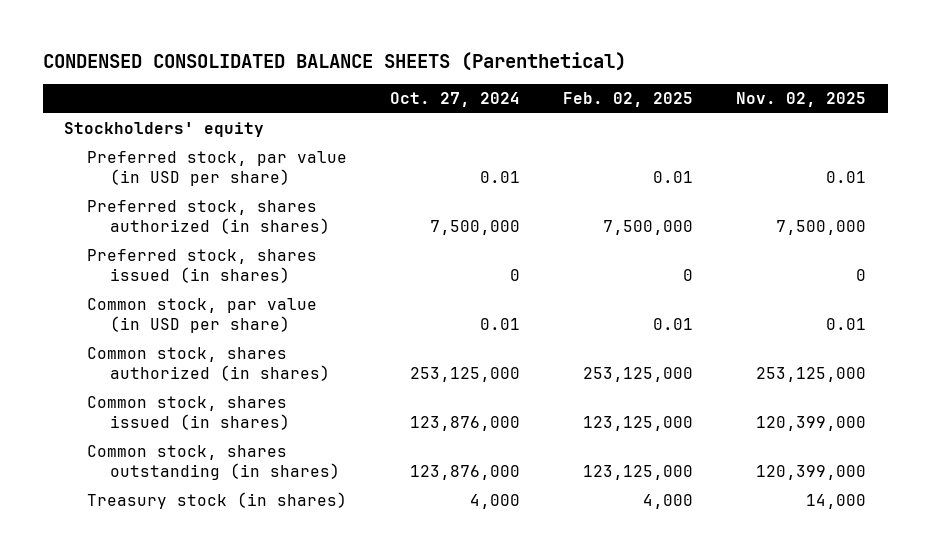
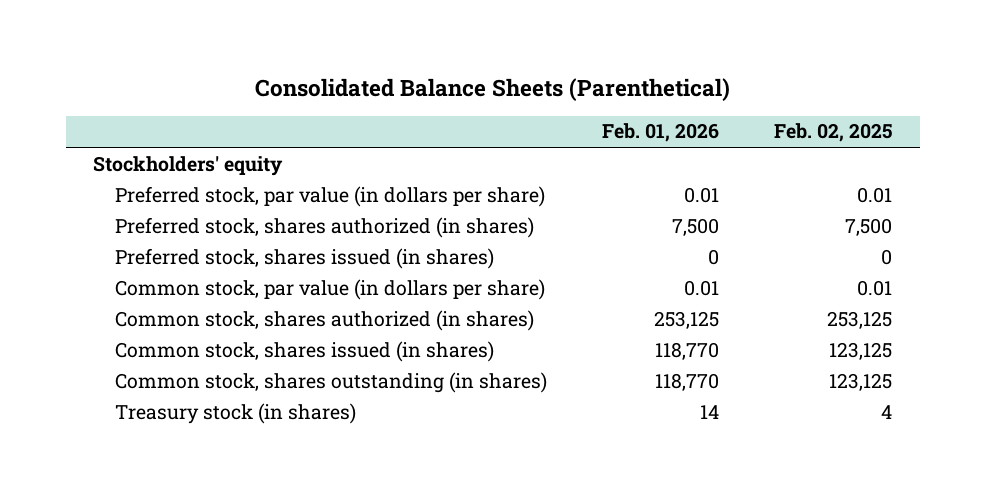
- CONDENSED CONSOLIDATED BALANCE SHEETS (Parenthetical)
+ Consolidated Balance Sheets (Parenthetical)
- | Oct. 27, 2024 | Feb. 02, 2025 | Nov. 02, 2025
+ | Feb. 01, 2026 | Feb. 02, 2025
- Preferred stock, par value (in USD per share) | 0.01 | 0.01 | 0.01
- Preferred stock, shares authorized (in shares) | 7,500,000 | 7,500,000 | 7,500,000
+ Preferred stock, par value (in dollars per share) | 0.01 | 0.01
+ Preferred stock, shares authorized (in shares) | 7,500 | 7,500
- Common stock, par value (in USD per share) | 0.01 | 0.01 | 0.01
- Common stock, shares authorized (in shares) | 253,125,000 | 253,125,000 | 253,125,000
- Common stock, shares issued (in shares) | 123,876,000 | 123,125,000 | 120,399,000
- Common stock, shares outstanding (in shares) | 123,876,000 | 123,125,000 | 120,399,000
- Treasury stock (in shares) | 4,000 | 4,000 | 14,000
+ Common stock, par value (in dollars per share) | 0.01 | 0.01
+ Common stock, shares authorized (in shares) | 253,125 | 253,125
+ Common stock, shares issued (in shares) | 118,770 | 123,125
+ Common stock, shares outstanding (in shares) | 118,770 | 123,125
+ Treasury stock (in shares) | 14 | 4

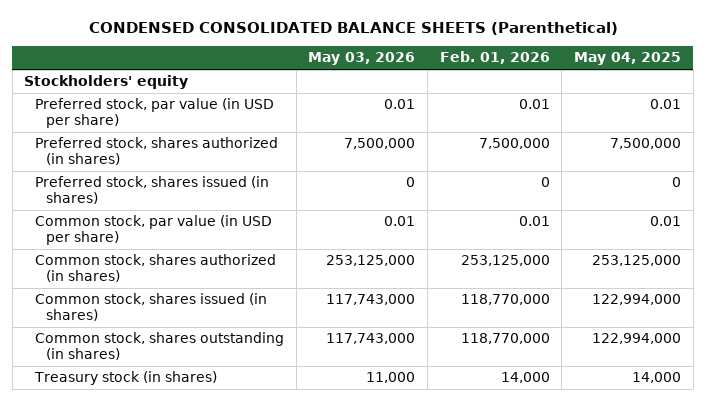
- Consolidated Balance Sheets (Parenthetical)
+ CONDENSED CONSOLIDATED BALANCE SHEETS (Parenthetical)
- | Feb. 01, 2026 | Feb. 02, 2025
+ | May 03, 2026 | Feb. 01, 2026 | May 04, 2025
- Preferred stock, par value (in dollars per share) | 0.01 | 0.01
- Preferred stock, shares authorized (in shares) | 7,500 | 7,500
+ Preferred stock, par value (in USD per share) | 0.01 | 0.01 | 0.01
+ Preferred stock, shares authorized (in shares) | 7,500,000 | 7,500,000 | 7,500,000
- Common stock, par value (in dollars per share) | 0.01 | 0.01
- Common stock, shares authorized (in shares) | 253,125 | 253,125
- Common stock, shares issued (in shares) | 118,770 | 123,125
- Common stock, shares outstanding (in shares) | 118,770 | 123,125
- Treasury stock (in shares) | 14 | 4
+ Common stock, par value (in USD per share) | 0.01 | 0.01 | 0.01
+ Common stock, shares authorized (in shares) | 253,125,000 | 253,125,000 | 253,125,000
+ Common stock, shares issued (in shares) | 117,743,000 | 118,770,000 | 122,994,000
+ Common stock, shares outstanding (in shares) | 117,743,000 | 118,770,000 | 122,994,000
+ Treasury stock (in shares) | 11,000 | 14,000 | 14,000

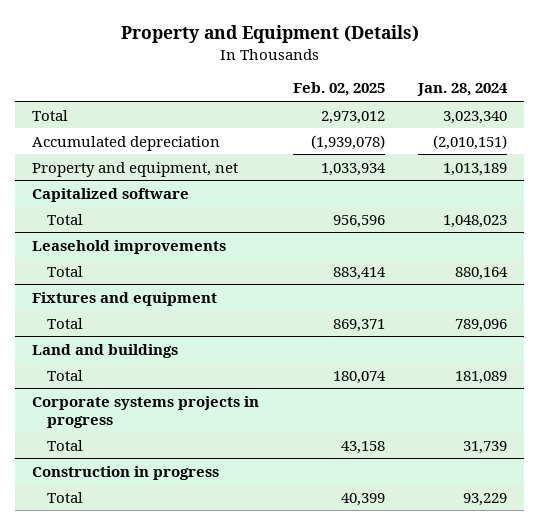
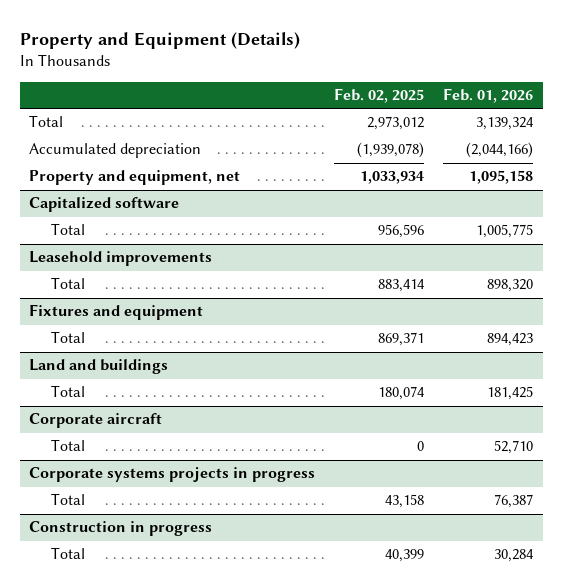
- | Feb. 02, 2025 | Jan. 28, 2024
+ | Feb. 02, 2025 | Feb. 01, 2026
+ Corporate aircraft
+ Total | 0 | 52,710

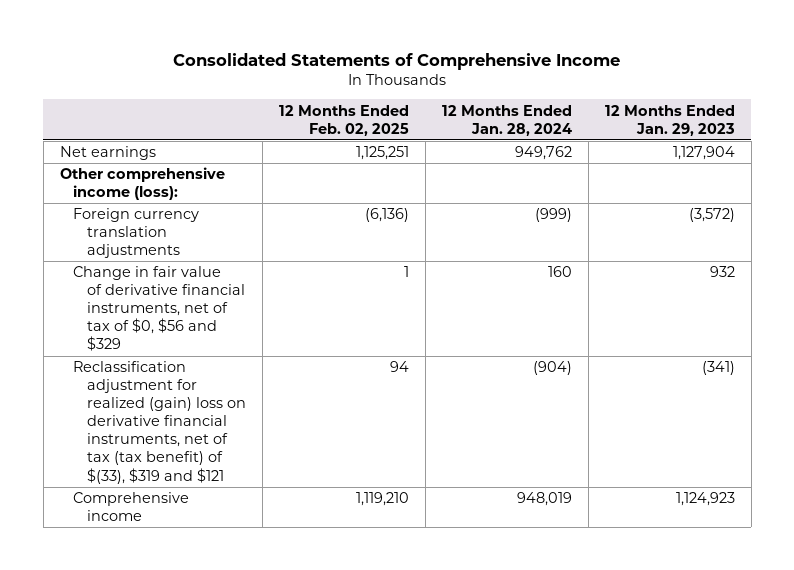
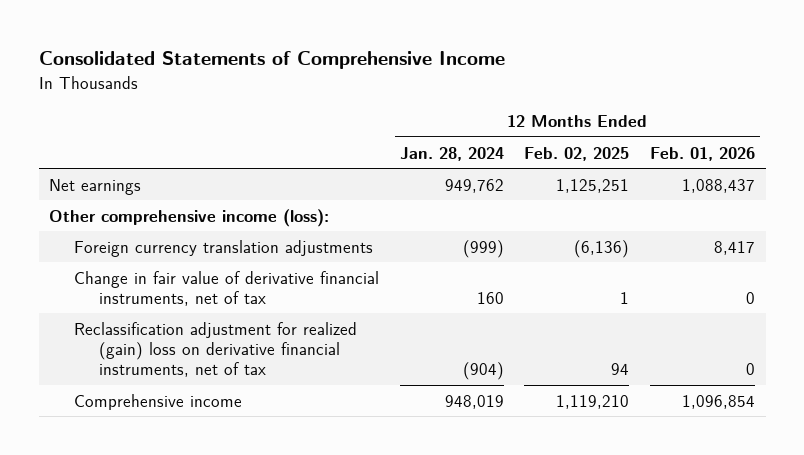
- | 12 Months Ended Feb. 02, 2025 | 12 Months Ended Jan. 28, 2024 | 12 Months Ended Jan. 29, 2023
+ | 12 Months Ended Jan. 28, 2024 | 12 Months Ended Feb. 02, 2025 | 12 Months Ended Feb. 01, 2026
- Change in fair value of derivative financial instruments, net of tax of $0, $56 and $329 | 1 | 160 | 932
- Reclassification adjustment for realized (gain) loss on derivative financial instruments, net of tax (tax benefit) of $(33), $319 and $121 | 94 | (904) | (341)
+ Change in fair value of derivative financial instruments, net of tax | 160 | 1 | 0
+ Reclassification adjustment for realized (gain) loss on derivative financial instruments, net of tax | (904) | 94 | 0

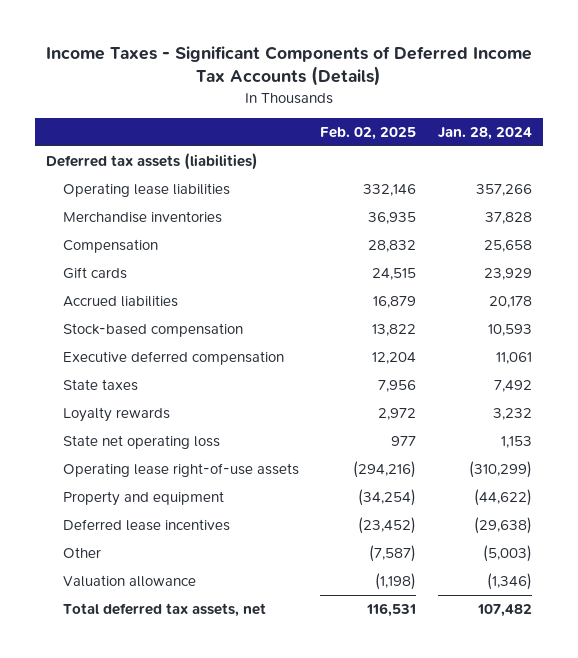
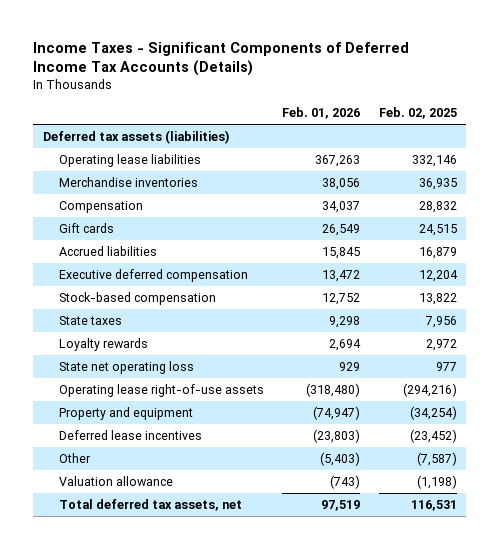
- | Feb. 02, 2025 | Jan. 28, 2024
+ | Feb. 01, 2026 | Feb. 02, 2025
moved down: Stock-based compensation | 12,752 | 13,822

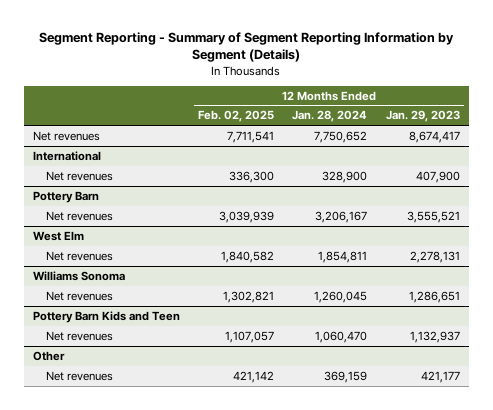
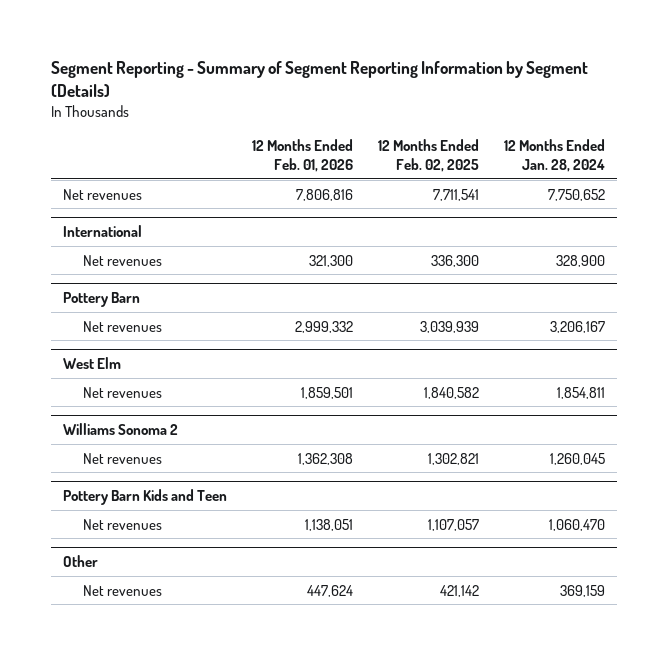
- | 12 Months Ended Feb. 02, 2025 | 12 Months Ended Jan. 28, 2024 | 12 Months Ended Jan. 29, 2023
+ | 12 Months Ended Feb. 01, 2026 | 12 Months Ended Feb. 02, 2025 | 12 Months Ended Jan. 28, 2024
- Williams Sonoma
+ Williams Sonoma 2

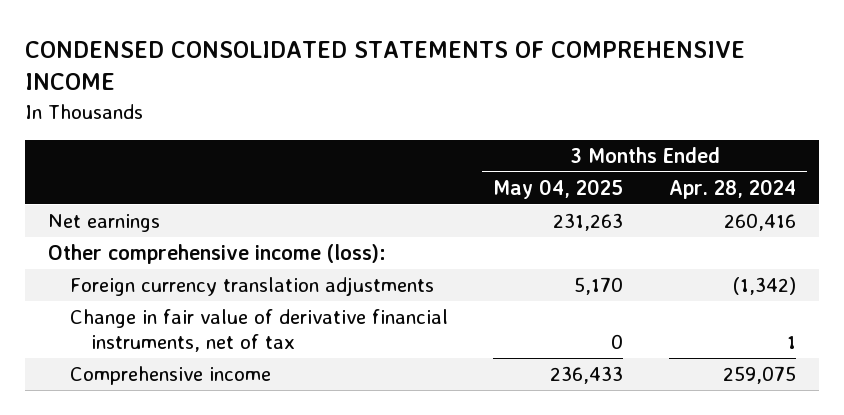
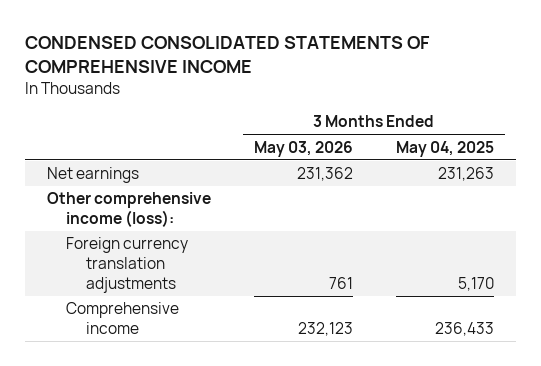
- | 3 Months Ended May 04, 2025 | 3 Months Ended Apr. 28, 2024
+ | 3 Months Ended May 03, 2026 | 3 Months Ended May 04, 2025
- Change in fair value of derivative financial instruments, net of tax | 0 | 1

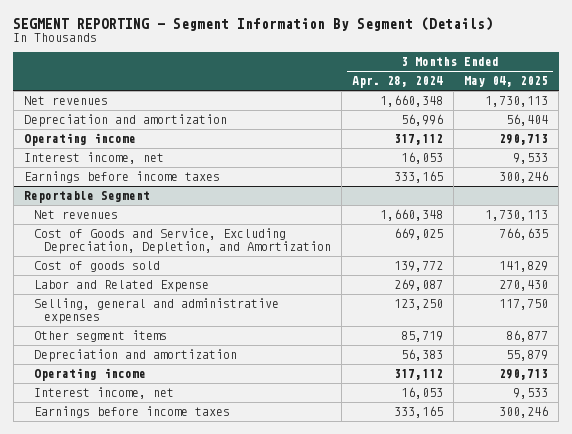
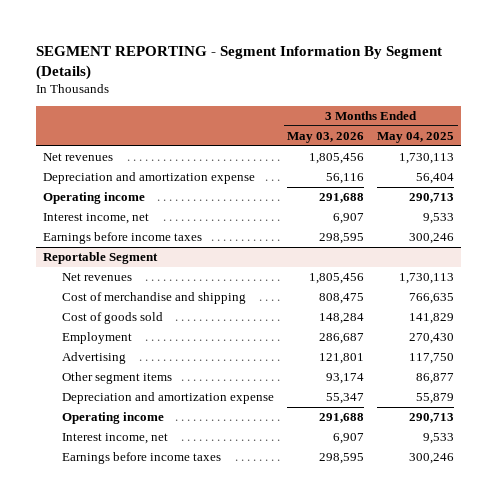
- | 3 Months Ended Apr. 28, 2024 | 3 Months Ended May 04, 2025
+ | 3 Months Ended May 03, 2026 | 3 Months Ended May 04, 2025
- Depreciation and amortization | 56,996 | 56,404
+ Depreciation and amortization expense | 56,116 | 56,404
@ Reportable Segment
- Cost of Goods and Service, Excluding Depreciation, Depletion, and Amortization | 669,025 | 766,635
+ Cost of merchandise and shipping | 808,475 | 766,635
- Labor and Related Expense | 269,087 | 270,430
- Selling, general and administrative expenses | 123,250 | 117,750
+ Employment | 286,687 | 270,430
+ Advertising | 121,801 | 117,750
- Depreciation and amortization | 56,383 | 55,879
+ Depreciation and amortization expense | 55,347 | 55,879

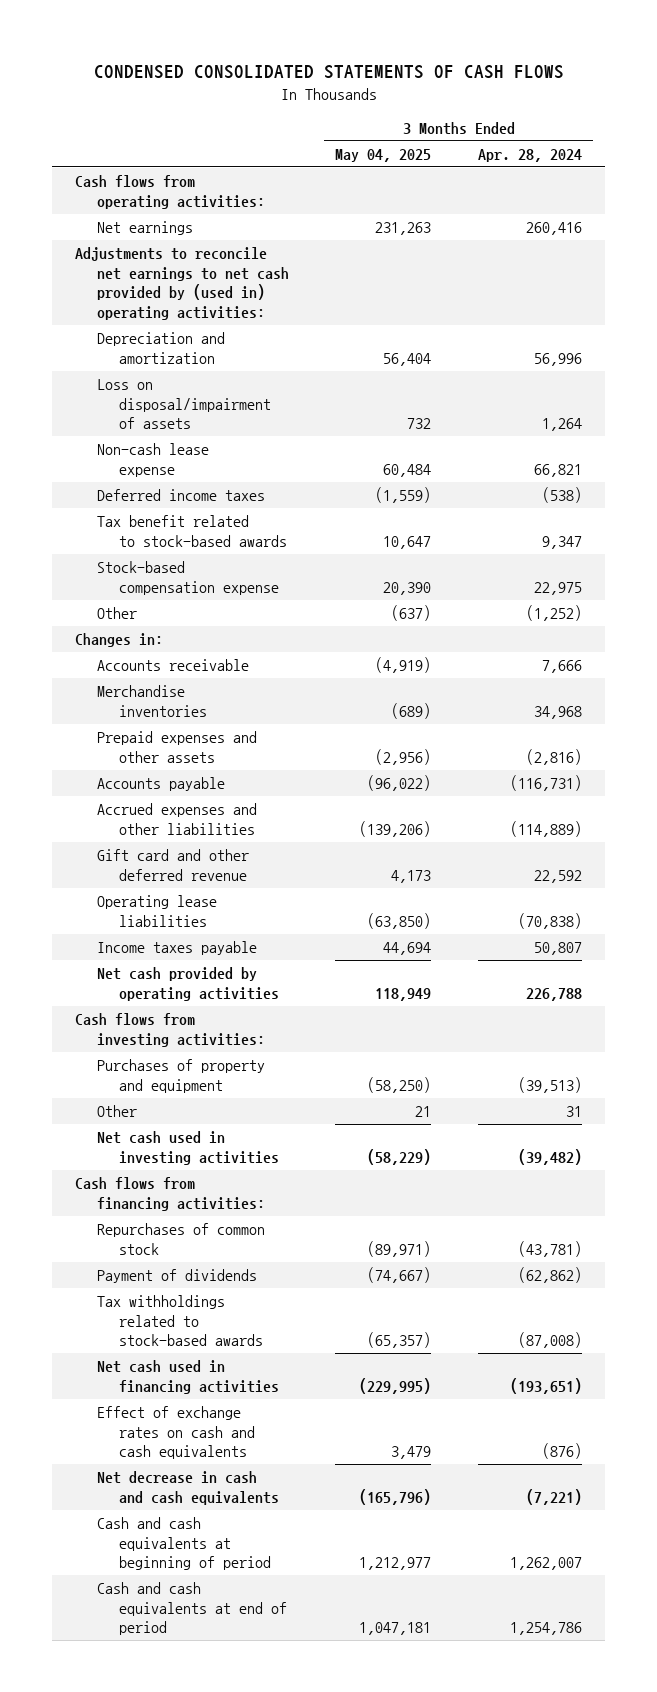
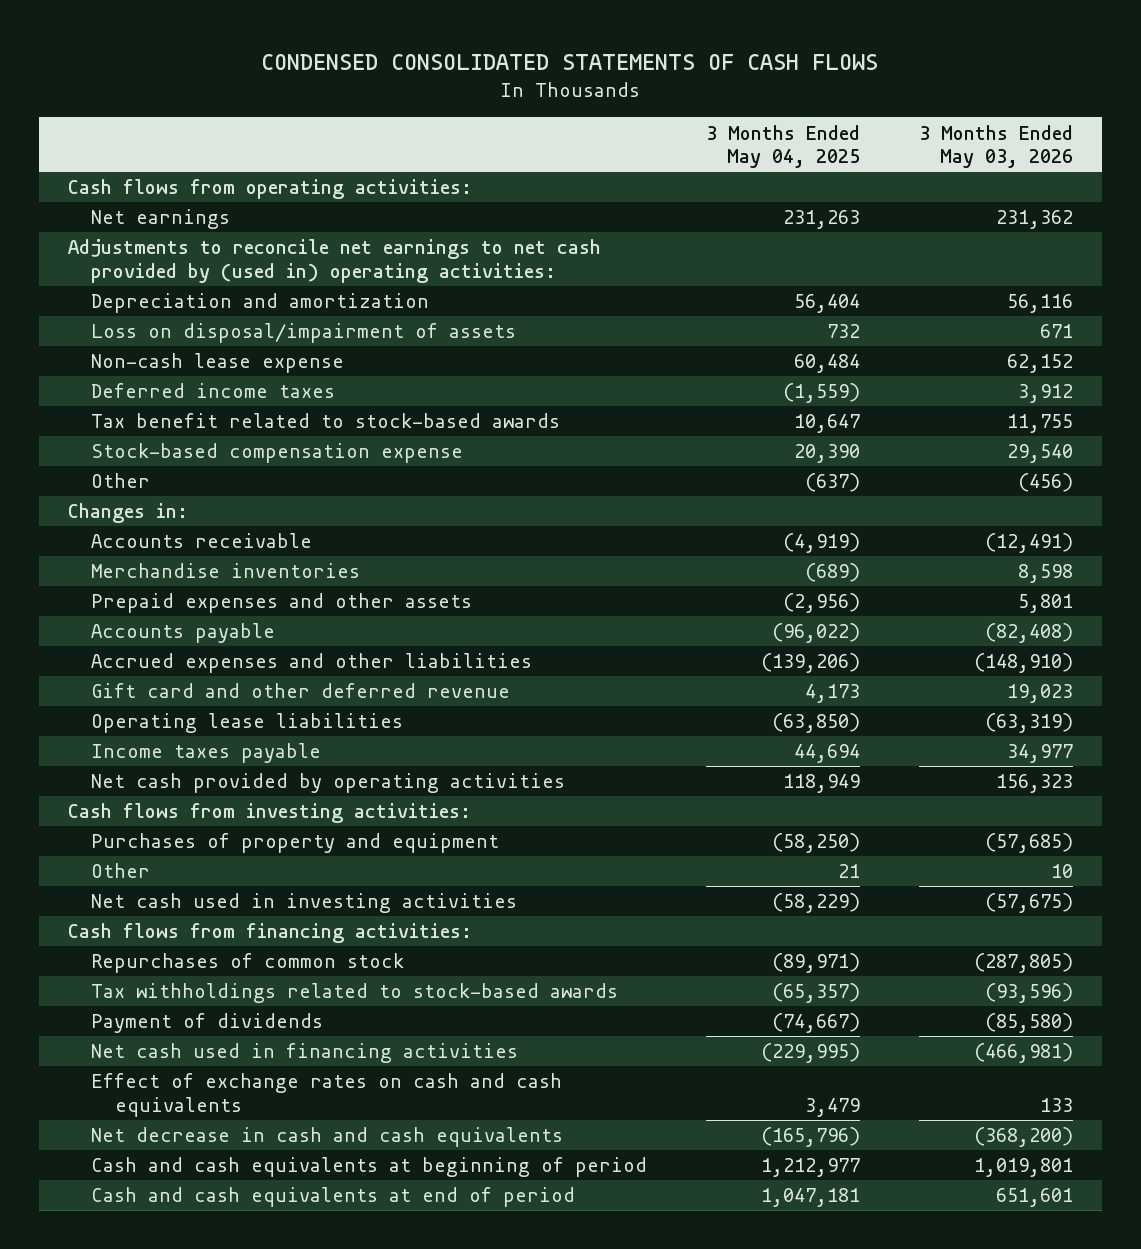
- | 3 Months Ended May 04, 2025 | 3 Months Ended Apr. 28, 2024
+ | 3 Months Ended May 04, 2025 | 3 Months Ended May 03, 2026
moved down: Payment of dividends | (74,667) | (85,580)

